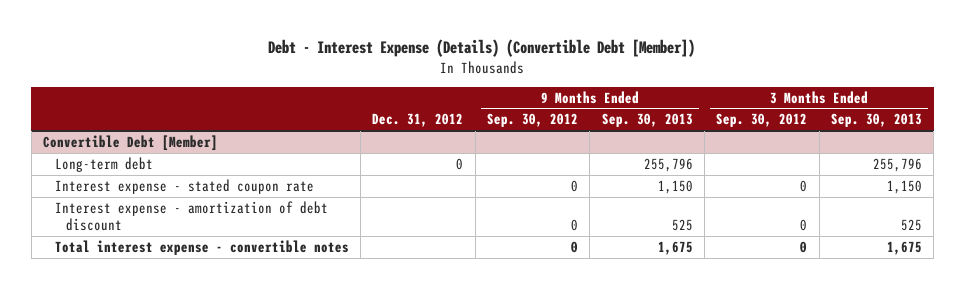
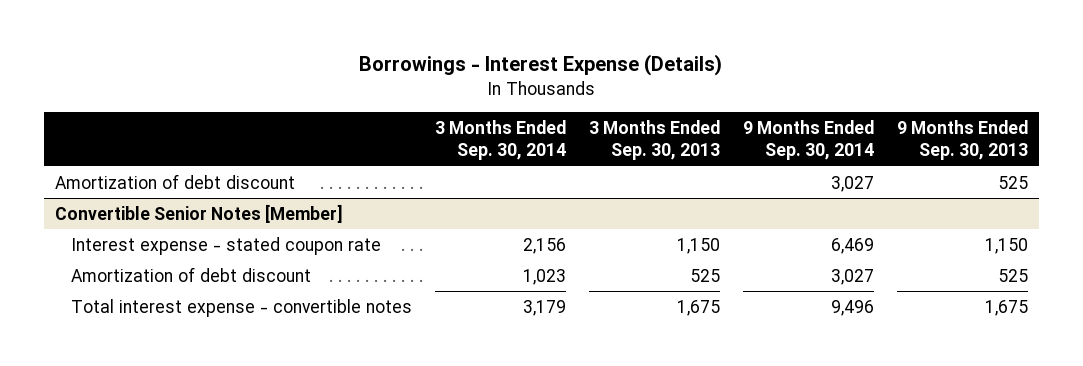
- Debt - Interest Expense (Details) (Convertible Debt [Member])
+ Borrowings - Interest Expense (Details)
- | Dec. 31, 2012 | 9 Months Ended Sep. 30, 2012 | 9 Months Ended Sep. 30, 2013 | 3 Months Ended Sep. 30, 2012 | 3 Months Ended Sep. 30, 2013
+ | 3 Months Ended Sep. 30, 2014 | 3 Months Ended Sep. 30, 2013 | 9 Months Ended Sep. 30, 2014 | 9 Months Ended Sep. 30, 2013
- Convertible Debt [Member]
- Long-term debt | 0 | | 255,796 | | 255,796
+ Amortization of debt discount | | | 3,027 | 525
+ Convertible Senior Notes [Member]
- Interest expense - amortization of debt discount | | 0 | 525 | 0 | 525
+ Amortization of debt discount | 1,023 | 525 | 3,027 | 525

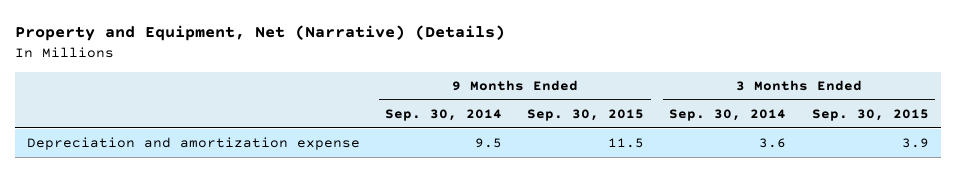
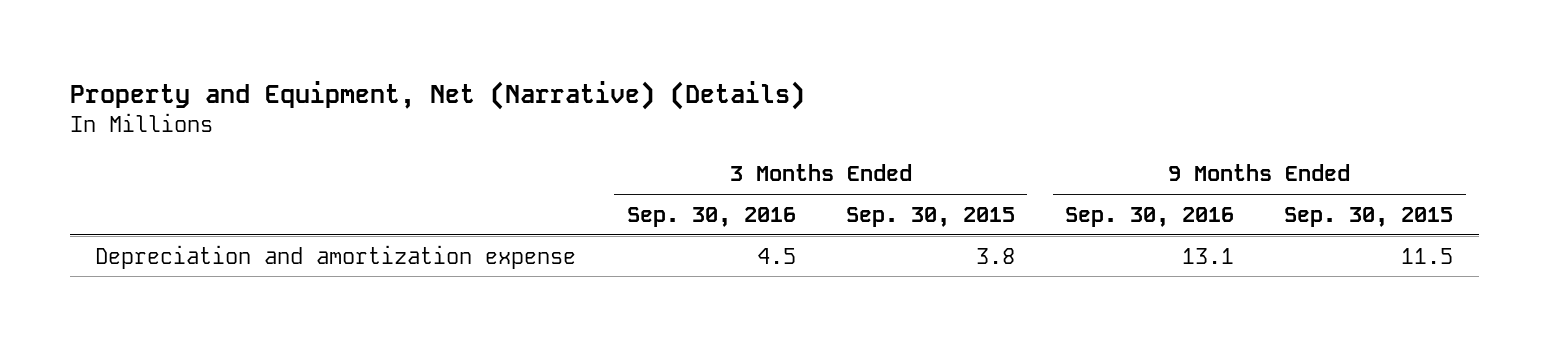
- | 9 Months Ended Sep. 30, 2014 | 9 Months Ended Sep. 30, 2015 | 3 Months Ended Sep. 30, 2014 | 3 Months Ended Sep. 30, 2015
+ | 3 Months Ended Sep. 30, 2016 | 3 Months Ended Sep. 30, 2015 | 9 Months Ended Sep. 30, 2016 | 9 Months Ended Sep. 30, 2015
- Depreciation and amortization expense | 9.5 | 11.5 | 3.6 | 3.9
+ Depreciation and amortization expense | 4.5 | 3.8 | 13.1 | 11.5

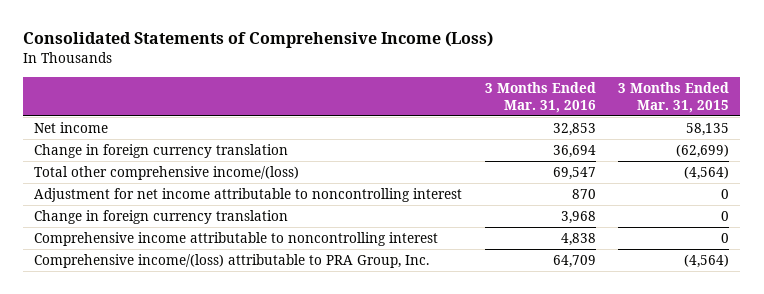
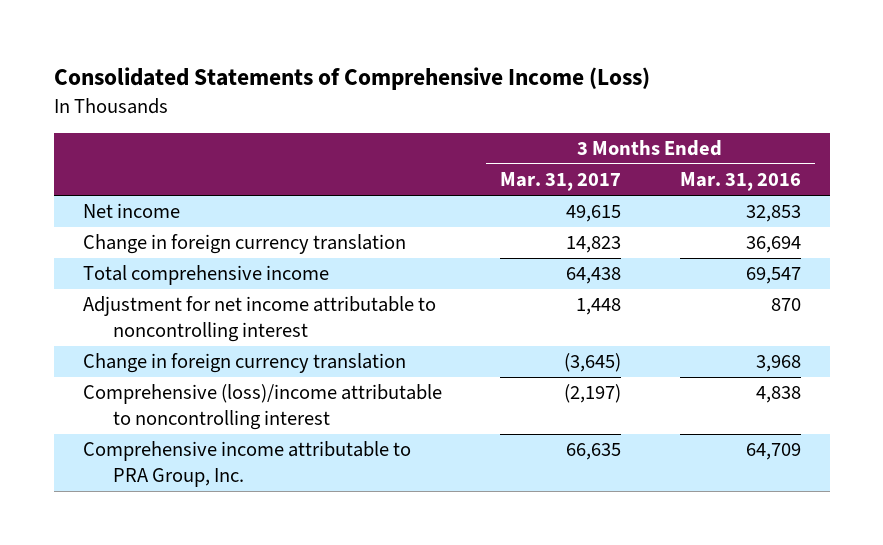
- | 3 Months Ended Mar. 31, 2016 | 3 Months Ended Mar. 31, 2015
+ | 3 Months Ended Mar. 31, 2017 | 3 Months Ended Mar. 31, 2016
- Total other comprehensive income/(loss) | 69,547 | (4,564)
+ Total comprehensive income | 64,438 | 69,547
- Comprehensive income attributable to noncontrolling interest | 4,838 | 0
- Comprehensive income/(loss) attributable to PRA Group, Inc. | 64,709 | (4,564)
+ Comprehensive (loss)/income attributable to noncontrolling interest | (2,197) | 4,838
+ Comprehensive income attributable to PRA Group, Inc. | 66,635 | 64,709

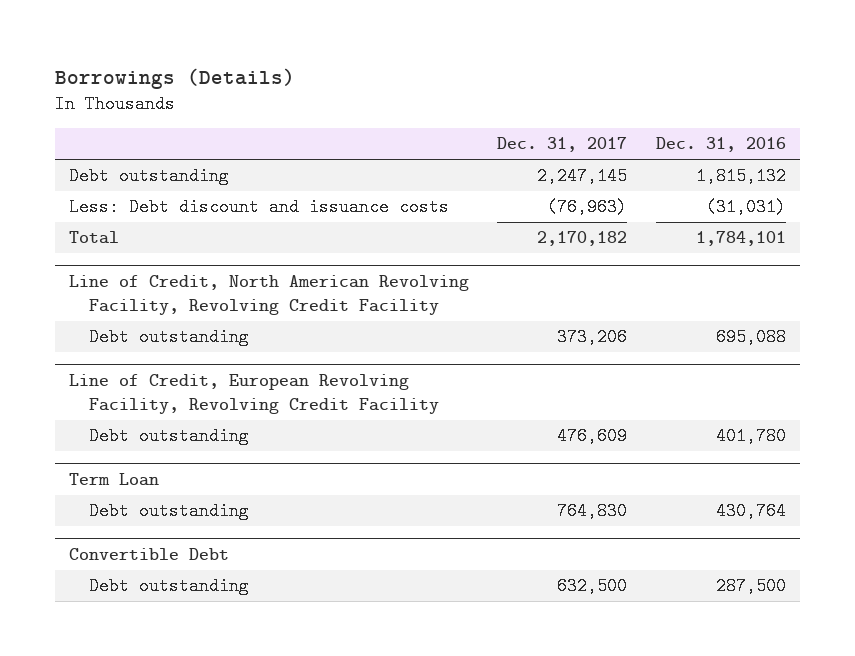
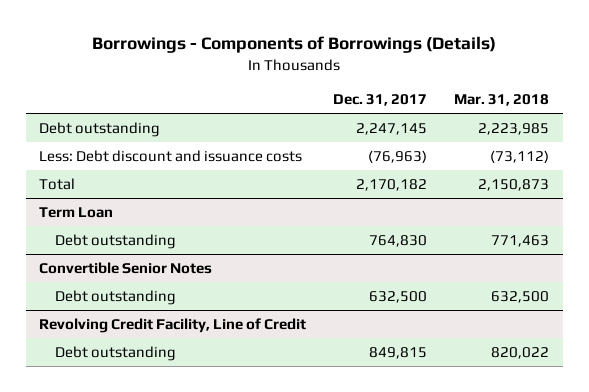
- Borrowings (Details)
+ Borrowings - Components of Borrowings (Details)
- | Dec. 31, 2017 | Dec. 31, 2016
+ | Dec. 31, 2017 | Mar. 31, 2018
- Line of Credit, North American Revolving Facility, Revolving Credit Facility
- Debt outstanding | 373,206 | 695,088
- Line of Credit, European Revolving Facility, Revolving Credit Facility
- Debt outstanding | 476,609 | 401,780
- Convertible Debt
+ Convertible Senior Notes
+ Revolving Credit Facility, Line of Credit
+ Debt outstanding | 849,815 | 820,022

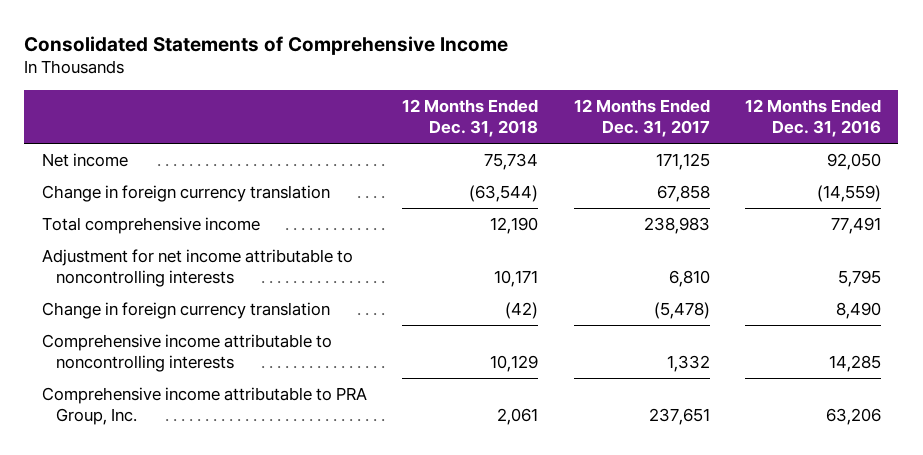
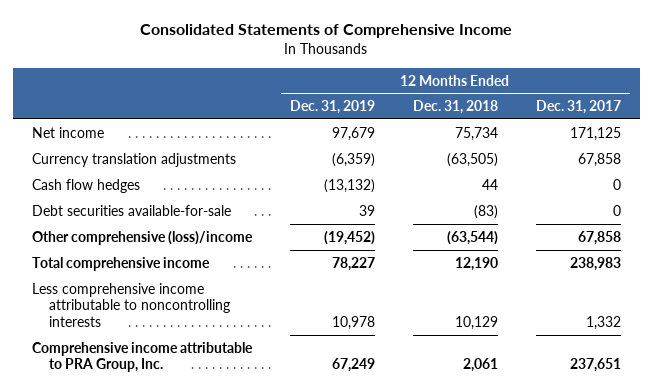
- | 12 Months Ended Dec. 31, 2018 | 12 Months Ended Dec. 31, 2017 | 12 Months Ended Dec. 31, 2016
+ | 12 Months Ended Dec. 31, 2019 | 12 Months Ended Dec. 31, 2018 | 12 Months Ended Dec. 31, 2017
- Change in foreign currency translation | (63,544) | 67,858 | (14,559)
+ Currency translation adjustments | (6,359) | (63,505) | 67,858
+ Cash flow hedges | (13,132) | 44 | 0
+ Debt securities available-for-sale | 39 | (83) | 0
+ Other comprehensive (loss)/income | (19,452) | (63,544) | 67,858
- Adjustment for net income attributable to noncontrolling interests | 10,171 | 6,810 | 5,795
- Change in foreign currency translation | (42) | (5,478) | 8,490
- Comprehensive income attributable to noncontrolling interests | 10,129 | 1,332 | 14,285
+ Less comprehensive income attributable to noncontrolling interests | 10,978 | 10,129 | 1,332

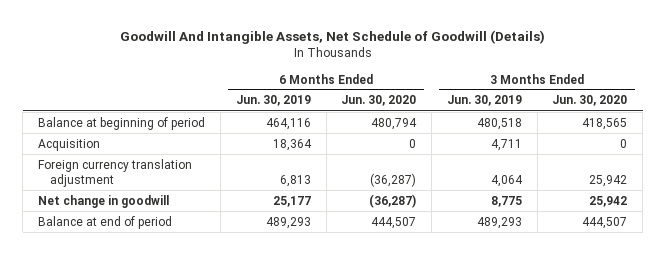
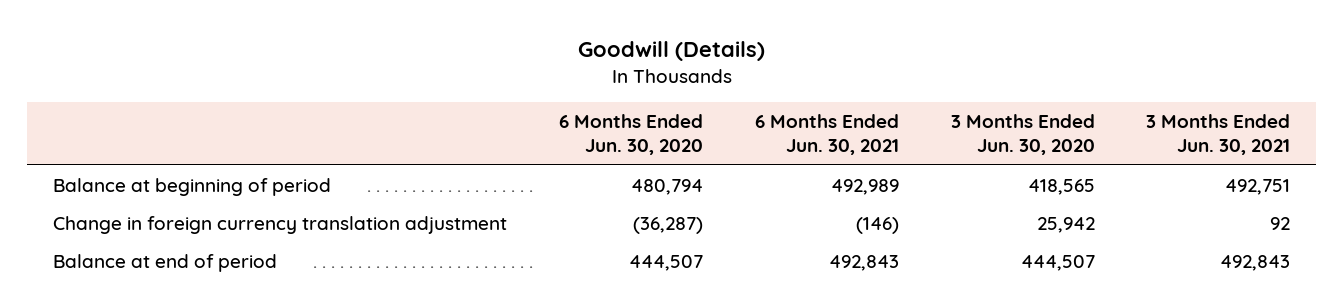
- Goodwill And Intangible Assets, Net Schedule of Goodwill (Details)
+ Goodwill (Details)
- | 6 Months Ended Jun. 30, 2019 | 6 Months Ended Jun. 30, 2020 | 3 Months Ended Jun. 30, 2019 | 3 Months Ended Jun. 30, 2020
+ | 6 Months Ended Jun. 30, 2020 | 6 Months Ended Jun. 30, 2021 | 3 Months Ended Jun. 30, 2020 | 3 Months Ended Jun. 30, 2021
- Acquisition | 18,364 | 0 | 4,711 | 0
- Foreign currency translation adjustment | 6,813 | (36,287) | 4,064 | 25,942
- Net change in goodwill | 25,177 | (36,287) | 8,775 | 25,942
+ Change in foreign currency translation adjustment | (36,287) | (146) | 25,942 | 92

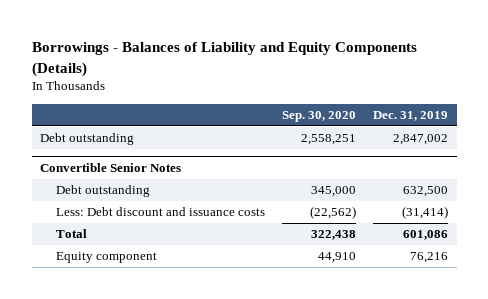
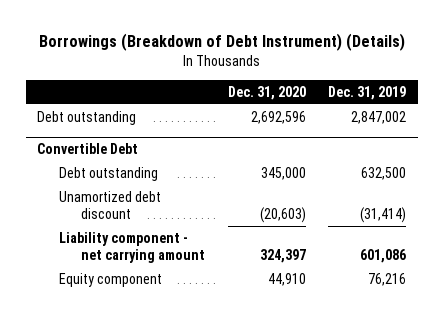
- Borrowings - Balances of Liability and Equity Components (Details)
+ Borrowings (Breakdown of Debt Instrument) (Details)
- | Sep. 30, 2020 | Dec. 31, 2019
+ | Dec. 31, 2020 | Dec. 31, 2019
- Convertible Senior Notes
+ Convertible Debt
- Less: Debt discount and issuance costs | (22,562) | (31,414)
- Total | 322,438 | 601,086
+ Unamortized debt discount | (20,603) | (31,414)
+ Liability component - net carrying amount | 324,397 | 601,086

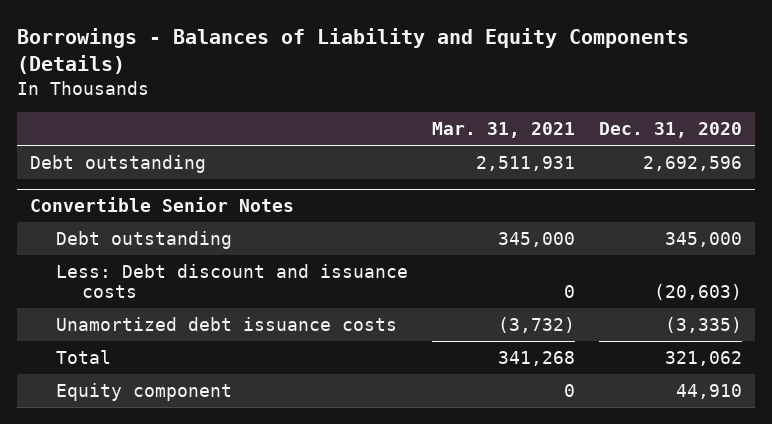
- Borrowings (Breakdown of Debt Instrument) (Details)
+ Borrowings - Balances of Liability and Equity Components (Details)
- | Dec. 31, 2020 | Dec. 31, 2019
+ | Mar. 31, 2021 | Dec. 31, 2020
- Convertible Debt
+ Convertible Senior Notes
- Unamortized debt discount | (20,603) | (31,414)
- Liability component - net carrying amount | 324,397 | 601,086
+ Less: Debt discount and issuance costs | 0 | (20,603)
+ Unamortized debt issuance costs | (3,732) | (3,335)
+ Total | 341,268 | 321,062

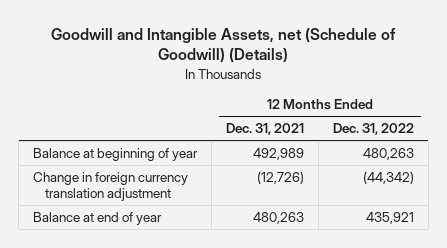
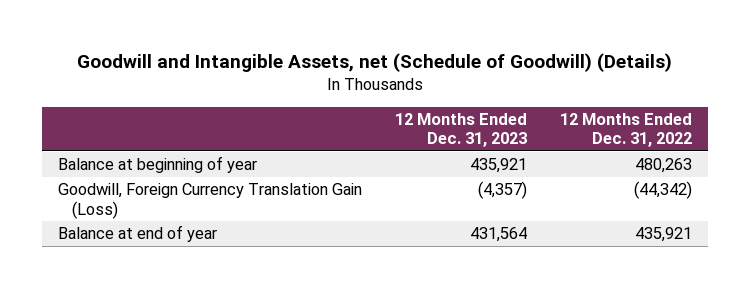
- | 12 Months Ended Dec. 31, 2021 | 12 Months Ended Dec. 31, 2022
+ | 12 Months Ended Dec. 31, 2023 | 12 Months Ended Dec. 31, 2022
- Change in foreign currency translation adjustment | (12,726) | (44,342)
+ Goodwill, Foreign Currency Translation Gain (Loss) | (4,357) | (44,342)

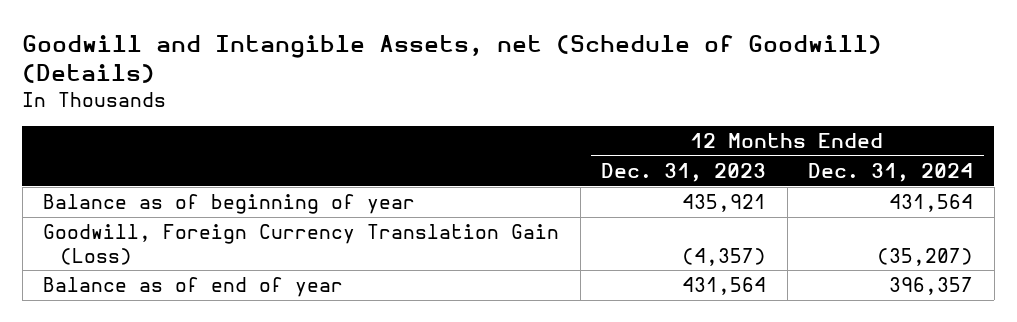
- | 12 Months Ended Dec. 31, 2023 | 12 Months Ended Dec. 31, 2022
+ | 12 Months Ended Dec. 31, 2023 | 12 Months Ended Dec. 31, 2024
- Balance at beginning of year | 435,921 | 480,263
+ Balance as of beginning of year | 435,921 | 431,564
- Balance at end of year | 431,564 | 435,921
+ Balance as of end of year | 431,564 | 396,357

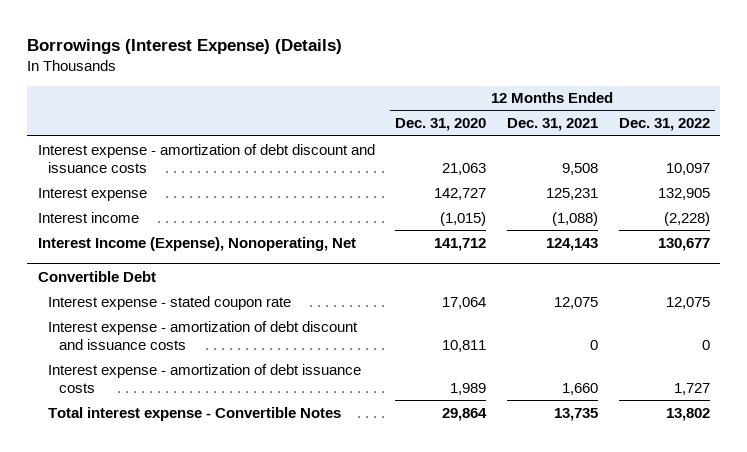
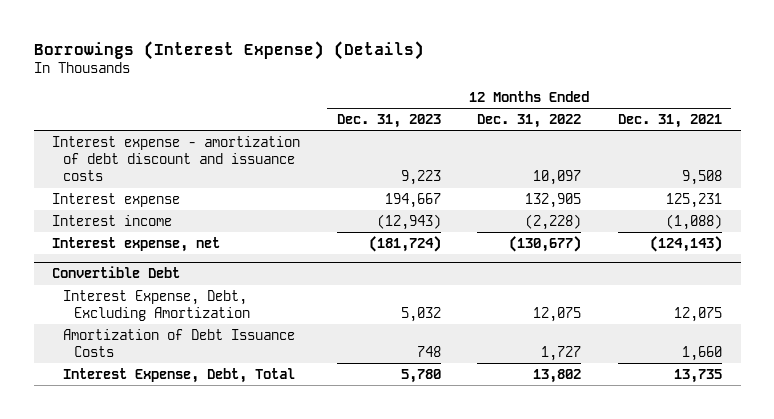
- | 12 Months Ended Dec. 31, 2020 | 12 Months Ended Dec. 31, 2021 | 12 Months Ended Dec. 31, 2022
+ | 12 Months Ended Dec. 31, 2023 | 12 Months Ended Dec. 31, 2022 | 12 Months Ended Dec. 31, 2021
- Interest Income (Expense), Nonoperating, Net | 141,712 | 124,143 | 130,677
+ Interest expense, net | (181,724) | (130,677) | (124,143)
@ Convertible Debt
- Interest expense - stated coupon rate | 17,064 | 12,075 | 12,075
- Interest expense - amortization of debt discount and issuance costs | 10,811 | 0 | 0
- Interest expense - amortization of debt issuance costs | 1,989 | 1,660 | 1,727
- Total interest expense - Convertible Notes | 29,864 | 13,735 | 13,802
+ Interest Expense, Debt, Excluding Amortization | 5,032 | 12,075 | 12,075
+ Amortization of Debt Issuance Costs | 748 | 1,727 | 1,660
+ Interest Expense, Debt, Total | 5,780 | 13,802 | 13,735

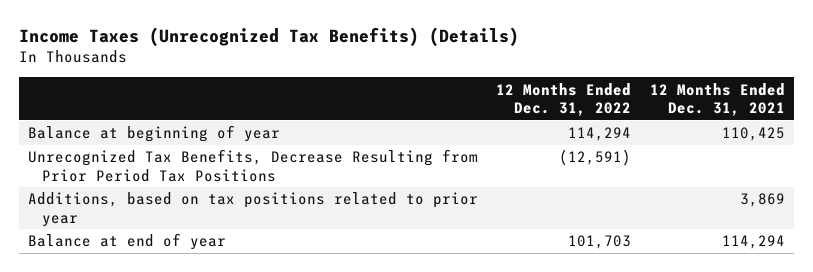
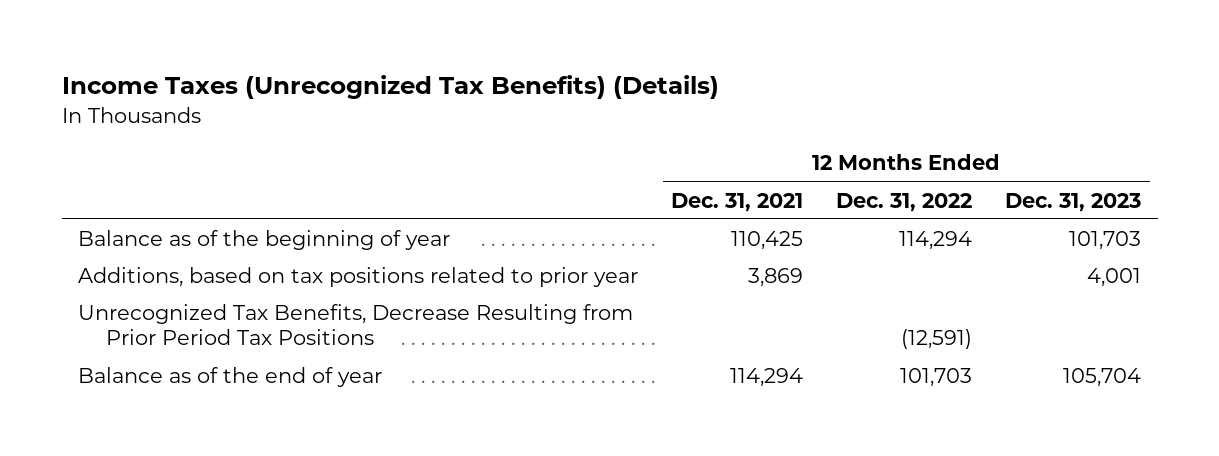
- | 12 Months Ended Dec. 31, 2022 | 12 Months Ended Dec. 31, 2021
+ | 12 Months Ended Dec. 31, 2021 | 12 Months Ended Dec. 31, 2022 | 12 Months Ended Dec. 31, 2023
- Balance at beginning of year | 114,294 | 110,425
+ Balance as of the beginning of year | 110,425 | 114,294 | 101,703
- Balance at end of year | 101,703 | 114,294
moved down: Unrecognized Tax Benefits, Decrease Resulting from Prior Period Tax Positions | | (12,591) |
+ Balance as of the end of year | 114,294 | 101,703 | 105,704

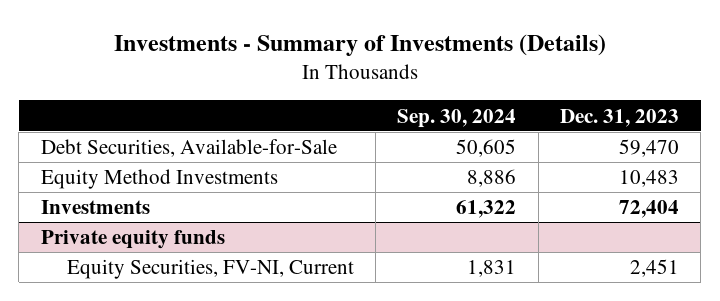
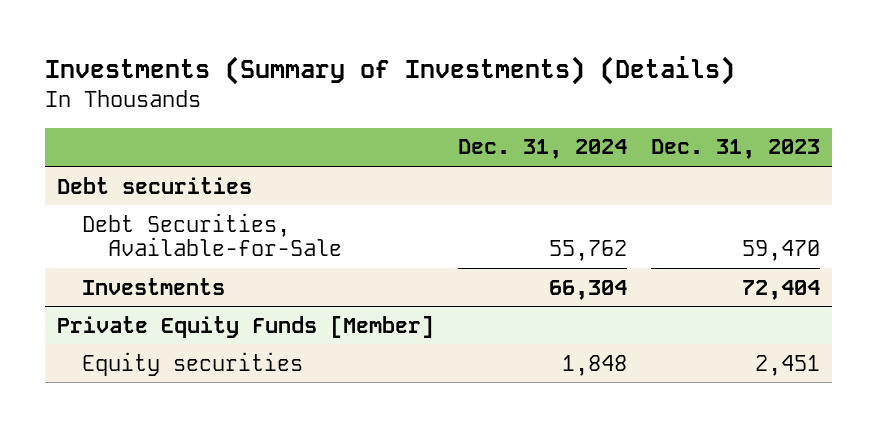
- Investments - Summary of Investments (Details)
+ Investments (Summary of Investments) (Details)
- | Sep. 30, 2024 | Dec. 31, 2023
+ | Dec. 31, 2024 | Dec. 31, 2023
+ Debt securities
- Equity Method Investments | 8,886 | 10,483
- Private equity funds
- Equity Securities, FV-NI, Current | 1,831 | 2,451
+ Private Equity Funds [Member]
+ Equity securities | 1,848 | 2,451

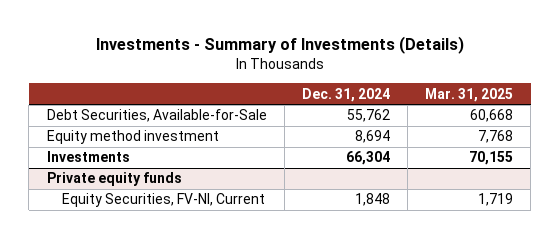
- Investments (Summary of Investments) (Details)
+ Investments - Summary of Investments (Details)
- | Dec. 31, 2024 | Dec. 31, 2023
+ | Dec. 31, 2024 | Mar. 31, 2025
- Debt securities
+ Equity method investment | 8,694 | 7,768
- Private Equity Funds [Member]
- Equity securities | 1,848 | 2,451
+ Private equity funds
+ Equity Securities, FV-NI, Current | 1,848 | 1,719

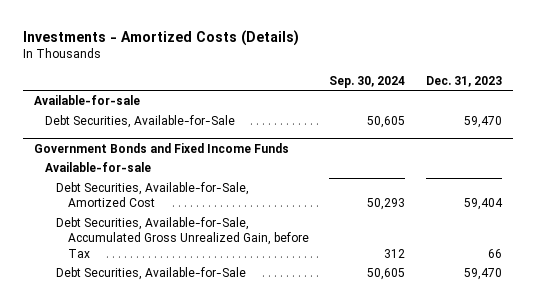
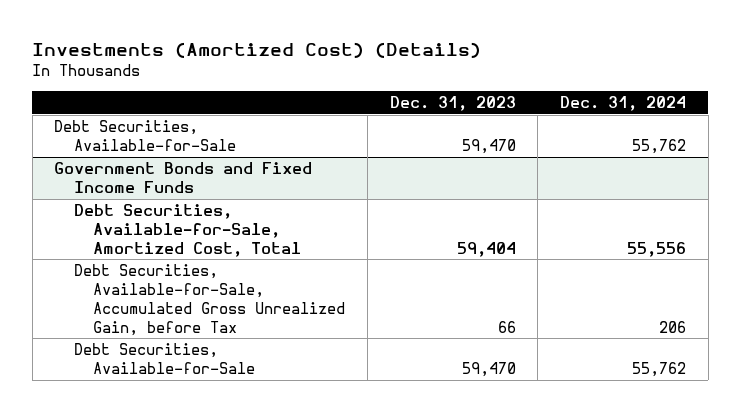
- Investments - Amortized Costs (Details)
+ Investments (Amortized Cost) (Details)
- | Sep. 30, 2024 | Dec. 31, 2023
+ | Dec. 31, 2023 | Dec. 31, 2024
- Available-for-sale
@ Government Bonds and Fixed Income Funds
- Available-for-sale
- Debt Securities, Available-for-Sale, Amortized Cost | 50,293 | 59,404
+ Debt Securities, Available-for-Sale, Amortized Cost, Total | 59,404 | 55,556

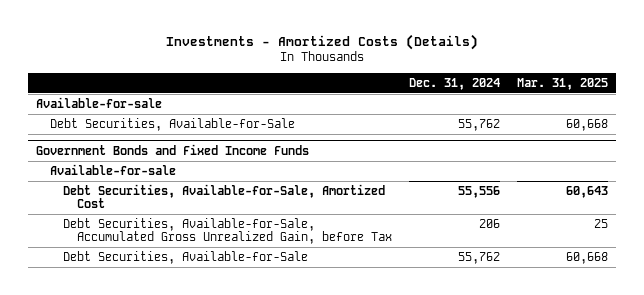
- Investments (Amortized Cost) (Details)
+ Investments - Amortized Costs (Details)
- | Dec. 31, 2023 | Dec. 31, 2024
+ | Dec. 31, 2024 | Mar. 31, 2025
+ Available-for-sale
@ Government Bonds and Fixed Income Funds
- Debt Securities, Available-for-Sale, Amortized Cost, Total | 59,404 | 55,556
+ Available-for-sale
+ Debt Securities, Available-for-Sale, Amortized Cost | 55,556 | 60,643

